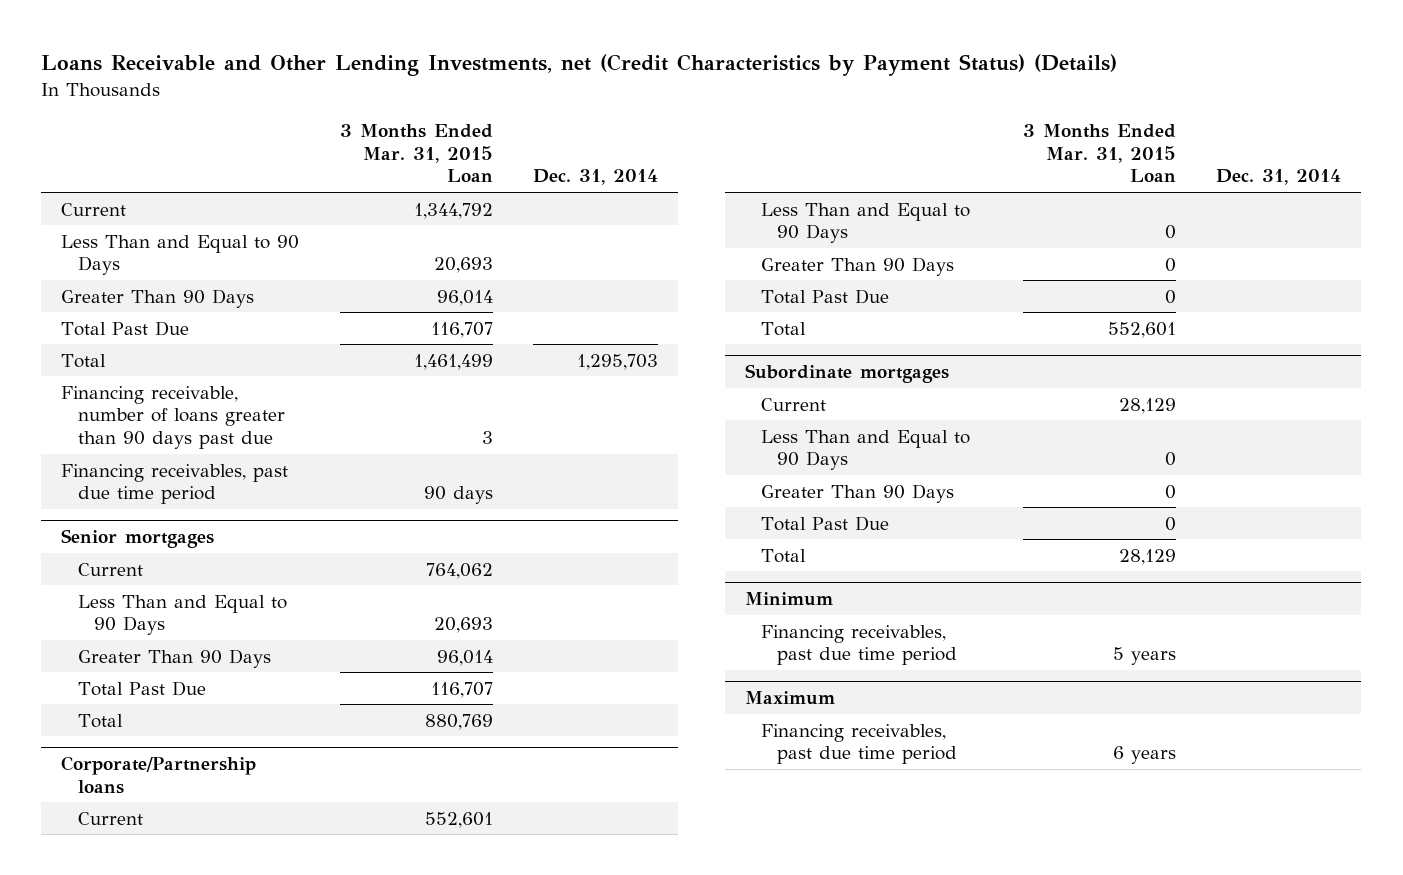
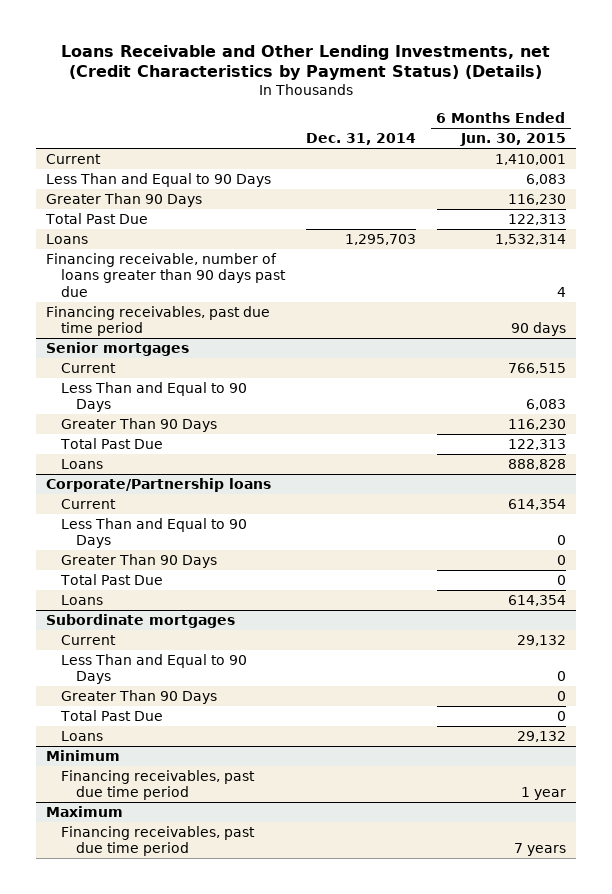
- | 3 Months Ended Mar. 31, 2015 Loan | Dec. 31, 2014
+ | Dec. 31, 2014 | 6 Months Ended Jun. 30, 2015
- Total | 1,461,499 | 1,295,703
+ Loans | 1,295,703 | 1,532,314
@ Senior mortgages
- Total | 880,769 |
+ Loans | | 888,828
@ Corporate/Partnership loans
- Total | 552,601 |
+ Loans | | 614,354
@ Subordinate mortgages
- Total | 28,129 |
+ Loans | | 29,132

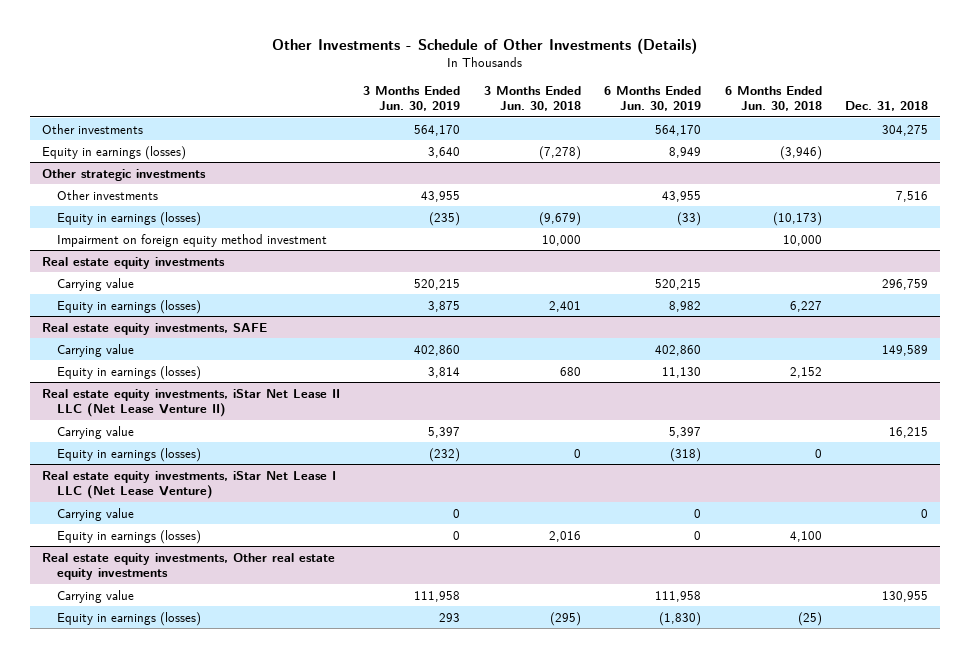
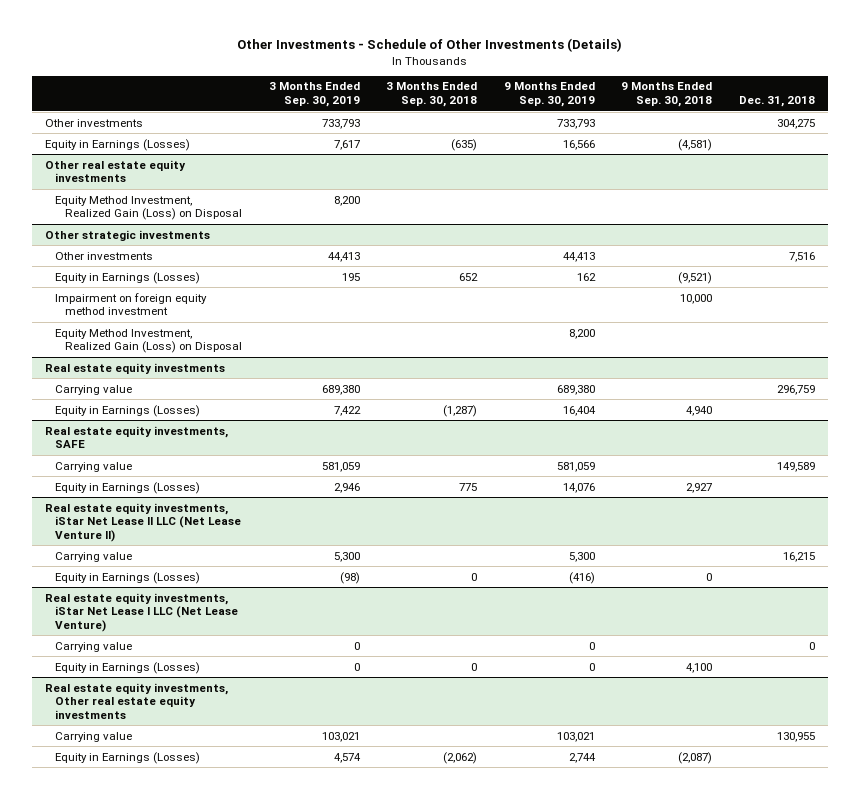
- | 3 Months Ended Jun. 30, 2019 | 3 Months Ended Jun. 30, 2018 | 6 Months Ended Jun. 30, 2019 | 6 Months Ended Jun. 30, 2018 | Dec. 31, 2018
+ | 3 Months Ended Sep. 30, 2019 | 3 Months Ended Sep. 30, 2018 | 9 Months Ended Sep. 30, 2019 | 9 Months Ended Sep. 30, 2018 | Dec. 31, 2018
- Equity in earnings (losses) | 3,640 | (7,278) | 8,949 | (3,946) |
+ Equity in Earnings (Losses) | 7,617 | (635) | 16,566 | (4,581) |
+ Other real estate equity investments
+ Equity Method Investment, Realized Gain (Loss) on Disposal | 8,200 | | | |
@ Other strategic investments
- Equity in earnings (losses) | (235) | (9,679) | (33) | (10,173) |
+ Equity in Earnings (Losses) | 195 | 652 | 162 | (9,521) |
+ Equity Method Investment, Realized Gain (Loss) on Disposal | | | 8,200 | |
@ Real estate equity investments
- Equity in earnings (losses) | 3,875 | 2,401 | 8,982 | 6,227 |
+ Equity in Earnings (Losses) | 7,422 | (1,287) | 16,404 | 4,940 |
@ Real estate equity investments, SAFE
- Equity in earnings (losses) | 3,814 | 680 | 11,130 | 2,152 |
+ Equity in Earnings (Losses) | 2,946 | 775 | 14,076 | 2,927 |
@ Real estate equity investments, iStar Net Lease II LLC (Net Lease Venture II)
- Equity in earnings (losses) | (232) | 0 | (318) | 0 |
+ Equity in Earnings (Losses) | (98) | 0 | (416) | 0 |
@ Real estate equity investments, iStar Net Lease I LLC (Net Lease Venture)
- Equity in earnings (losses) | 0 | 2,016 | 0 | 4,100 |
+ Equity in Earnings (Losses) | 0 | 0 | 0 | 4,100 |
@ Real estate equity investments, Other real estate equity investments
- Equity in earnings (losses) | 293 | (295) | (1,830) | (25) |
+ Equity in Earnings (Losses) | 4,574 | (2,062) | 2,744 | (2,087) |

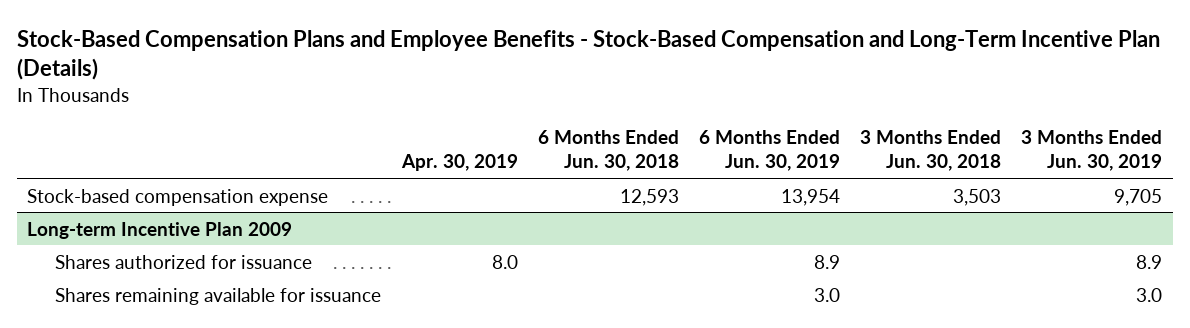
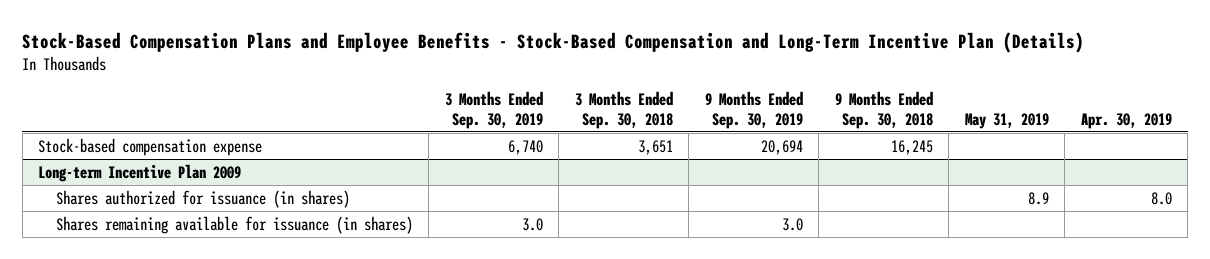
- | Apr. 30, 2019 | 6 Months Ended Jun. 30, 2018 | 6 Months Ended Jun. 30, 2019 | 3 Months Ended Jun. 30, 2018 | 3 Months Ended Jun. 30, 2019
+ | 3 Months Ended Sep. 30, 2019 | 3 Months Ended Sep. 30, 2018 | 9 Months Ended Sep. 30, 2019 | 9 Months Ended Sep. 30, 2018 | May 31, 2019 | Apr. 30, 2019
@ Long-term Incentive Plan 2009
- Shares authorized for issuance | 8.0 | | 8.9 | | 8.9
- Shares remaining available for issuance | | | 3.0 | | 3.0
+ Shares authorized for issuance (in shares) | | | | | 8.9 | 8.0
+ Shares remaining available for issuance (in shares) | 3.0 | | 3.0 | | |

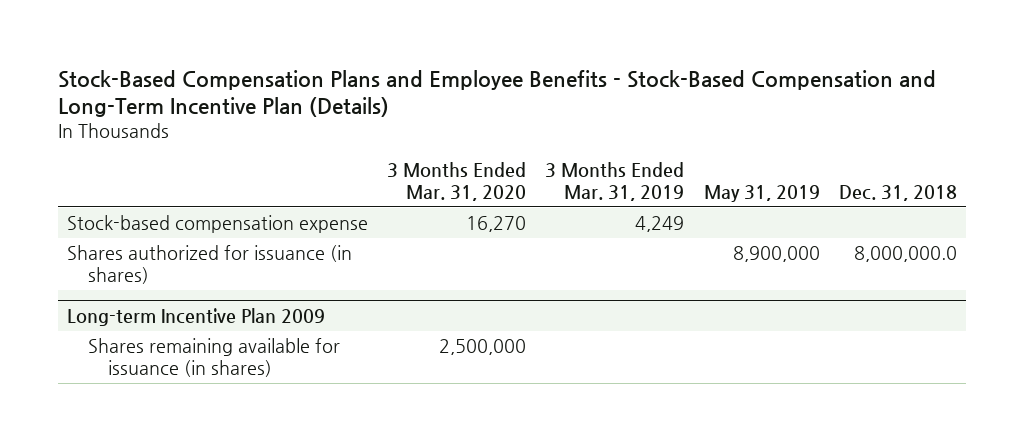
- | 3 Months Ended Sep. 30, 2019 | 3 Months Ended Sep. 30, 2018 | 9 Months Ended Sep. 30, 2019 | 9 Months Ended Sep. 30, 2018 | May 31, 2019 | Apr. 30, 2019
+ | 3 Months Ended Mar. 31, 2020 | 3 Months Ended Mar. 31, 2019 | May 31, 2019 | Dec. 31, 2018
+ Shares authorized for issuance (in shares) | | | 8,900,000 | 8,000,000.0
@ Long-term Incentive Plan 2009
- Shares authorized for issuance (in shares) | | | | | 8.9 | 8.0

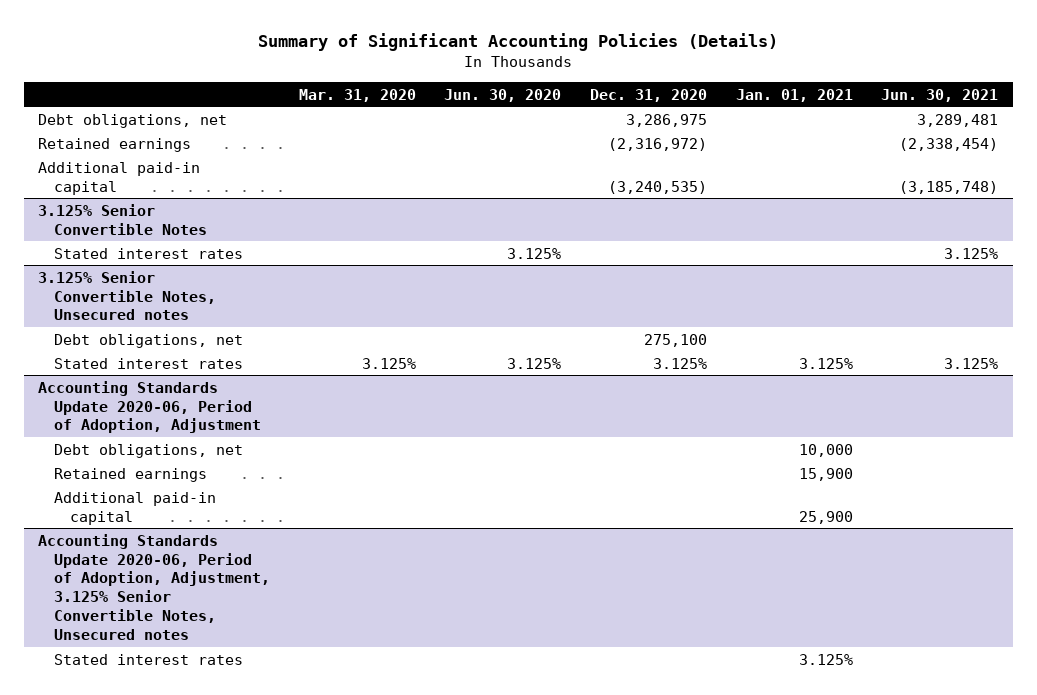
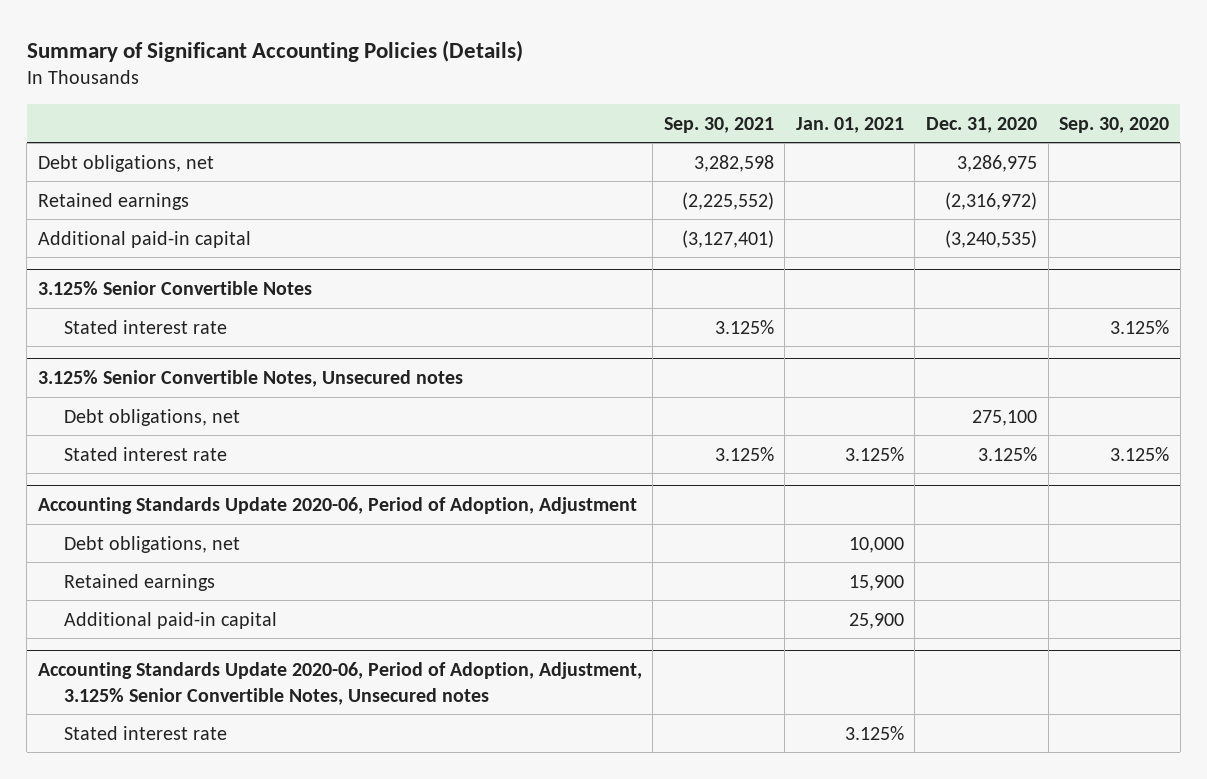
- | Mar. 31, 2020 | Jun. 30, 2020 | Dec. 31, 2020 | Jan. 01, 2021 | Jun. 30, 2021
+ | Sep. 30, 2021 | Jan. 01, 2021 | Dec. 31, 2020 | Sep. 30, 2020
@ 3.125% Senior Convertible Notes
- Stated interest rates | | 3.125% | | | 3.125%
+ Stated interest rate | 3.125% | | | 3.125%
@ 3.125% Senior Convertible Notes, Unsecured notes
- Stated interest rates | 3.125% | 3.125% | 3.125% | 3.125% | 3.125%
+ Stated interest rate | 3.125% | 3.125% | 3.125% | 3.125%
@ Accounting Standards Update 2020-06, Period of Adoption, Adjustment, 3.125% Senior Convertible Notes, Unsecured notes
- Stated interest rates | | | | 3.125% |
+ Stated interest rate | | 3.125% | |

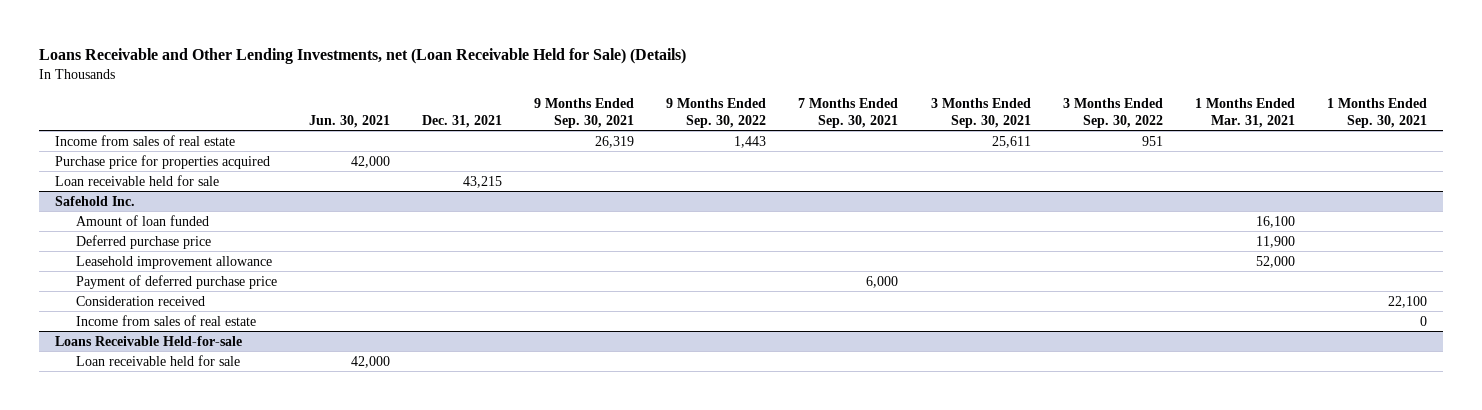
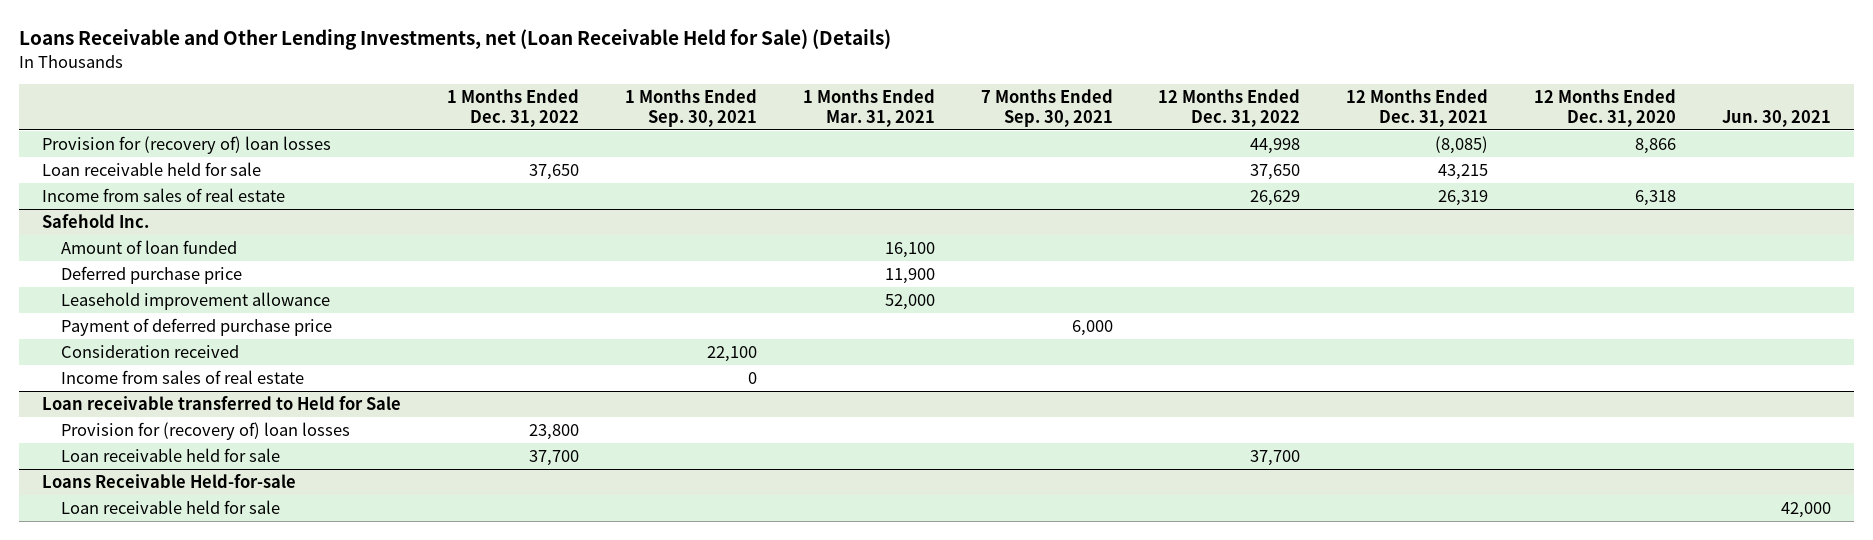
- | Jun. 30, 2021 | Dec. 31, 2021 | 9 Months Ended Sep. 30, 2021 | 9 Months Ended Sep. 30, 2022 | 7 Months Ended Sep. 30, 2021 | 3 Months Ended Sep. 30, 2021 | 3 Months Ended Sep. 30, 2022 | 1 Months Ended Mar. 31, 2021 | 1 Months Ended Sep. 30, 2021
+ | 1 Months Ended Dec. 31, 2022 | 1 Months Ended Sep. 30, 2021 | 1 Months Ended Mar. 31, 2021 | 7 Months Ended Sep. 30, 2021 | 12 Months Ended Dec. 31, 2022 | 12 Months Ended Dec. 31, 2021 | 12 Months Ended Dec. 31, 2020 | Jun. 30, 2021
- Purchase price for properties acquired | 42,000 | | | | | | | |
+ Provision for (recovery of) loan losses | | | | | 44,998 | (8,085) | 8,866 |
moved down: Income from sales of real estate | | | | | 26,629 | 26,319 | 6,318 |
+ Loan receivable transferred to Held for Sale
+ Provision for (recovery of) loan losses | 23,800 | | | | | | |
+ Loan receivable held for sale | 37,700 | | | | 37,700 | | |

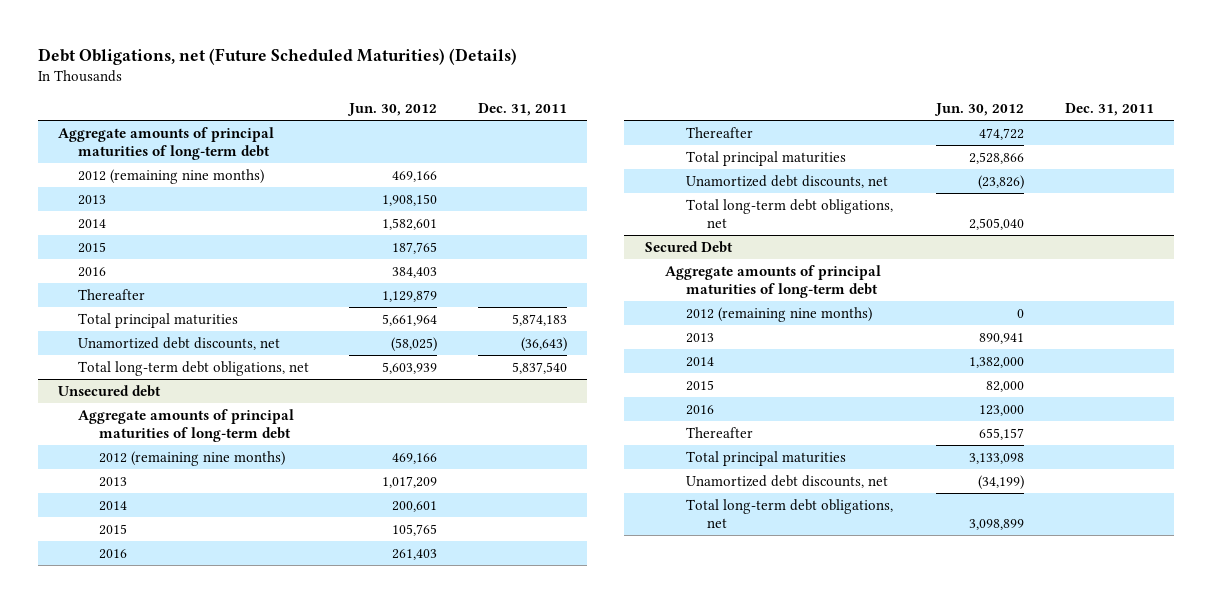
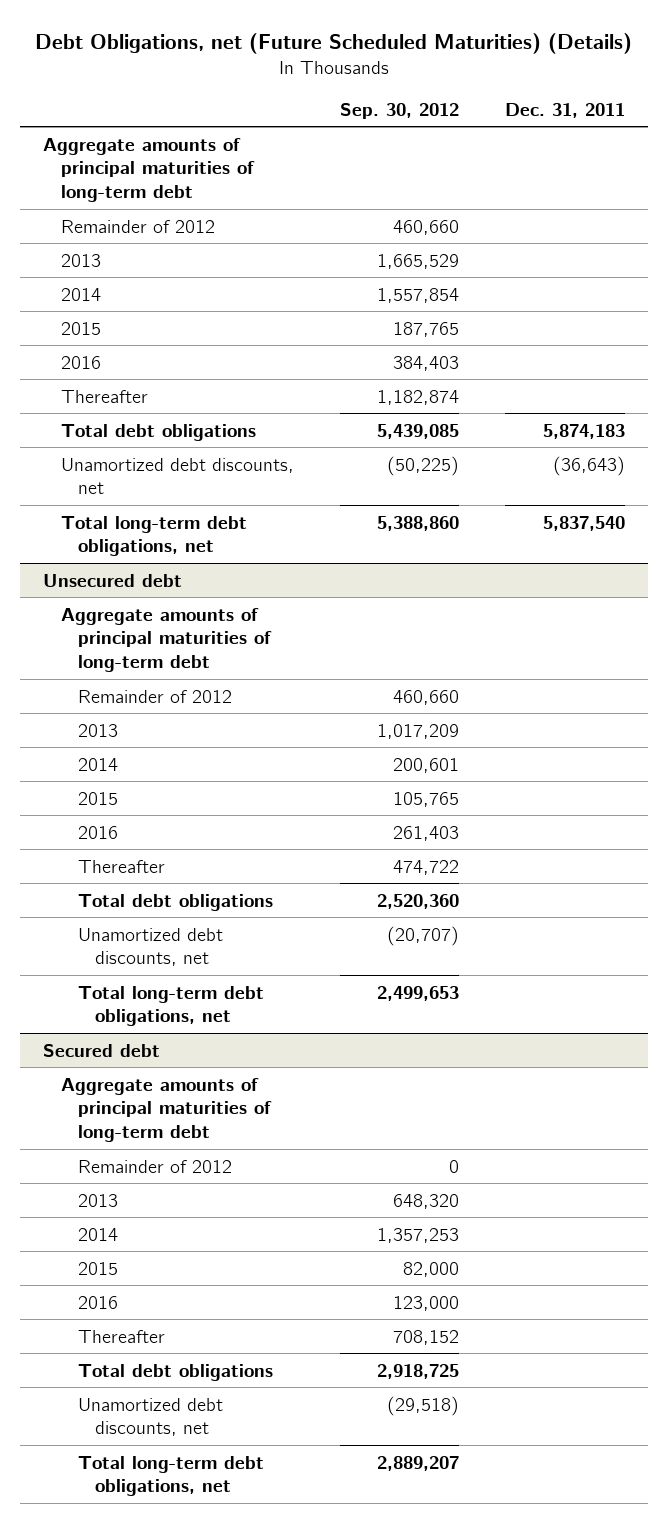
- | Jun. 30, 2012 | Dec. 31, 2011
+ | Sep. 30, 2012 | Dec. 31, 2011
- 2012 (remaining nine months) | 469,166 |
+ Remainder of 2012 | 460,660 |
- Total principal maturities | 5,661,964 | 5,874,183
+ Total debt obligations | 5,439,085 | 5,874,183
@ Unsecured debt
- 2012 (remaining nine months) | 469,166 |
+ Remainder of 2012 | 460,660 |
- Total principal maturities | 2,528,866 |
+ Total debt obligations | 2,520,360 |
- Secured Debt
+ Secured debt
- 2012 (remaining nine months) | 0 |
+ Remainder of 2012 | 0 |
- Total principal maturities | 3,133,098 |
+ Total debt obligations | 2,918,725 |

